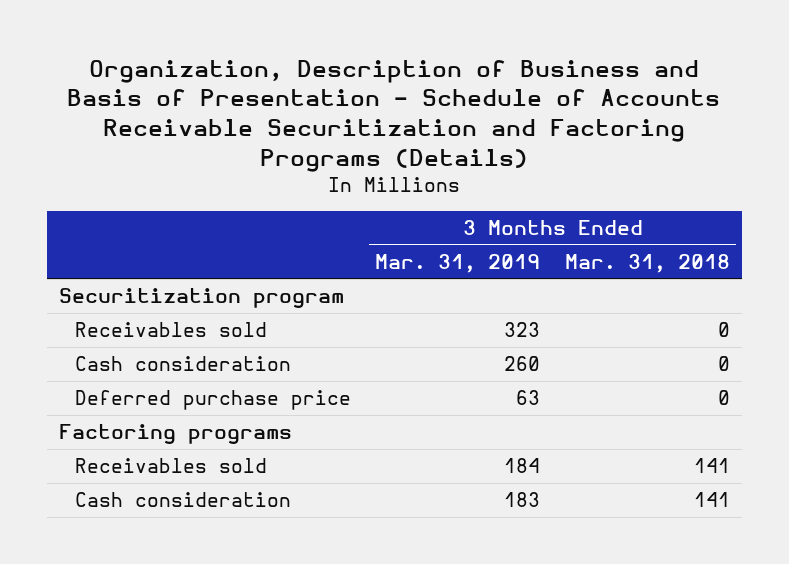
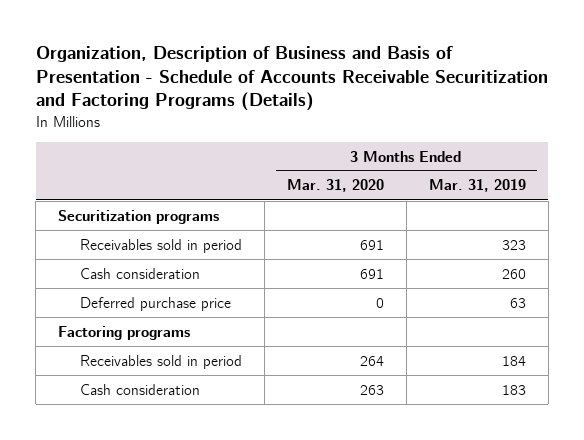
- | 3 Months Ended Mar. 31, 2019 | 3 Months Ended Mar. 31, 2018
+ | 3 Months Ended Mar. 31, 2020 | 3 Months Ended Mar. 31, 2019
- Securitization program
- Receivables sold | 323 | 0
+ Securitization programs
+ Receivables sold in period | 691 | 323
- Receivables sold | 184 | 141
+ Receivables sold in period | 264 | 184

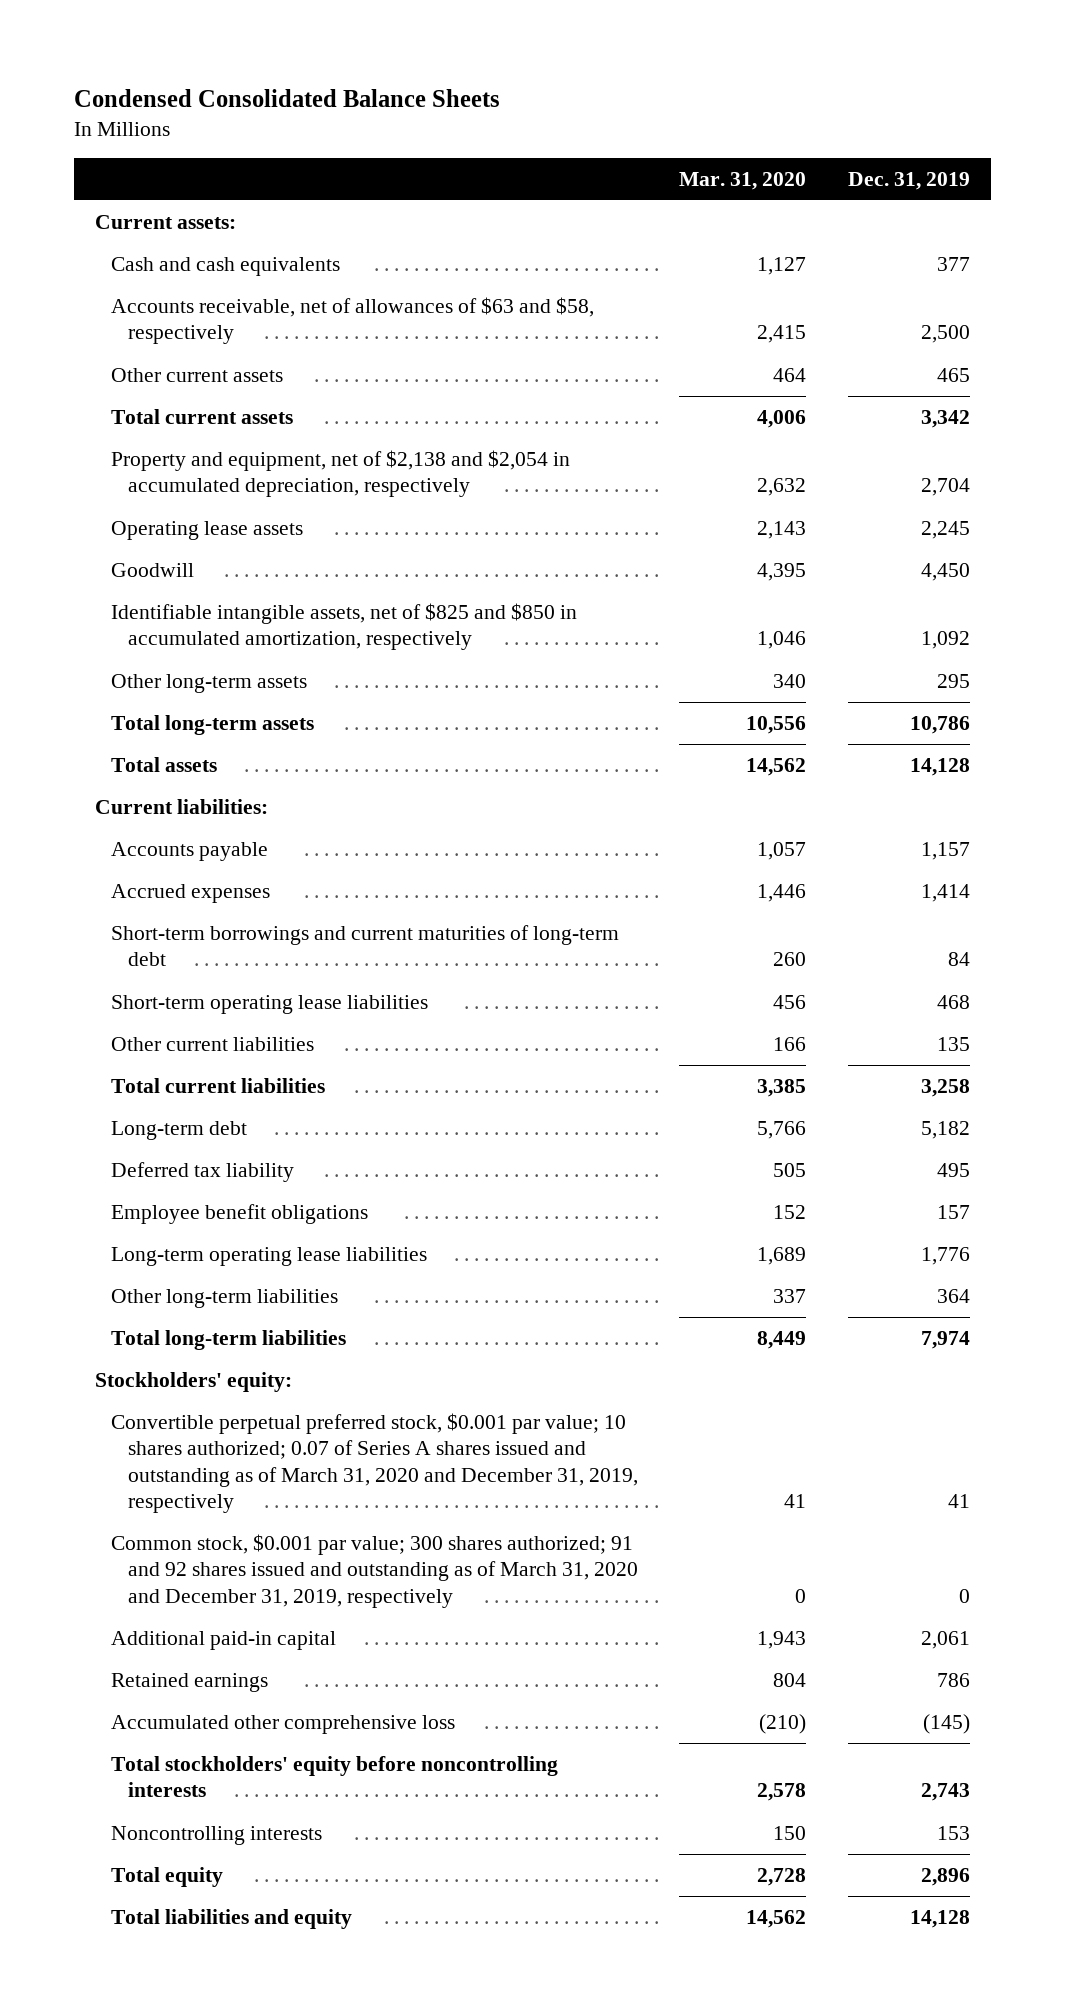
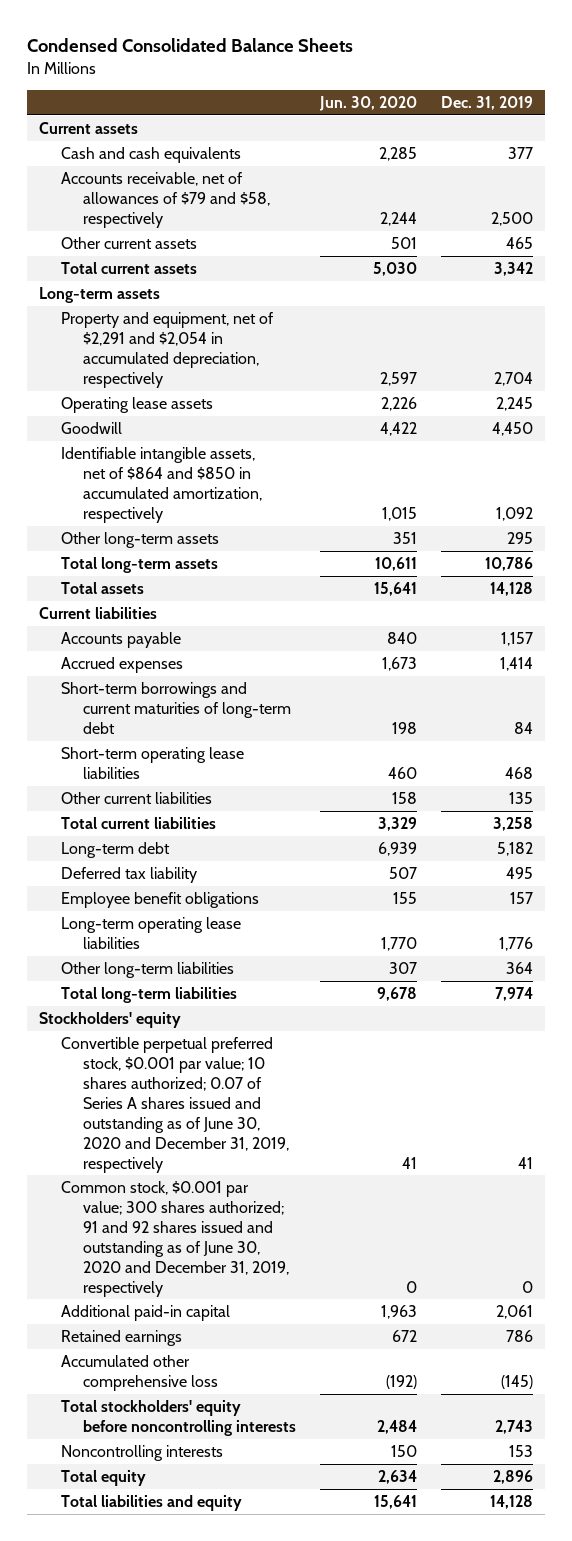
- | Mar. 31, 2020 | Dec. 31, 2019
+ | Jun. 30, 2020 | Dec. 31, 2019
- Current assets:
+ Current assets
- Accounts receivable, net of allowances of $63 and $58, respectively | 2,415 | 2,500
+ Accounts receivable, net of allowances of $79 and $58, respectively | 2,244 | 2,500
- Property and equipment, net of $2,138 and $2,054 in accumulated depreciation, respectively | 2,632 | 2,704
+ Long-term assets
+ Property and equipment, net of $2,291 and $2,054 in accumulated depreciation, respectively | 2,597 | 2,704
- Identifiable intangible assets, net of $825 and $850 in accumulated amortization, respectively | 1,046 | 1,092
+ Identifiable intangible assets, net of $864 and $850 in accumulated amortization, respectively | 1,015 | 1,092
- Current liabilities:
+ Current liabilities
- Stockholders' equity:
- Convertible perpetual preferred stock, $0.001 par value; 10 shares authorized; 0.07 of Series A shares issued and outstanding as of March 31, 2020 and December 31, 2019, respectively | 41 | 41
- Common stock, $0.001 par value; 300 shares authorized; 91 and 92 shares issued and outstanding as of March 31, 2020 and December 31, 2019, respectively | 0 | 0
+ Stockholders' equity
+ Convertible perpetual preferred stock, $0.001 par value; 10 shares authorized; 0.07 of Series A shares issued and outstanding as of June 30, 2020 and December 31, 2019, respectively | 41 | 41
+ Common stock, $0.001 par value; 300 shares authorized; 91 and 92 shares issued and outstanding as of June 30, 2020 and December 31, 2019, respectively | 0 | 0

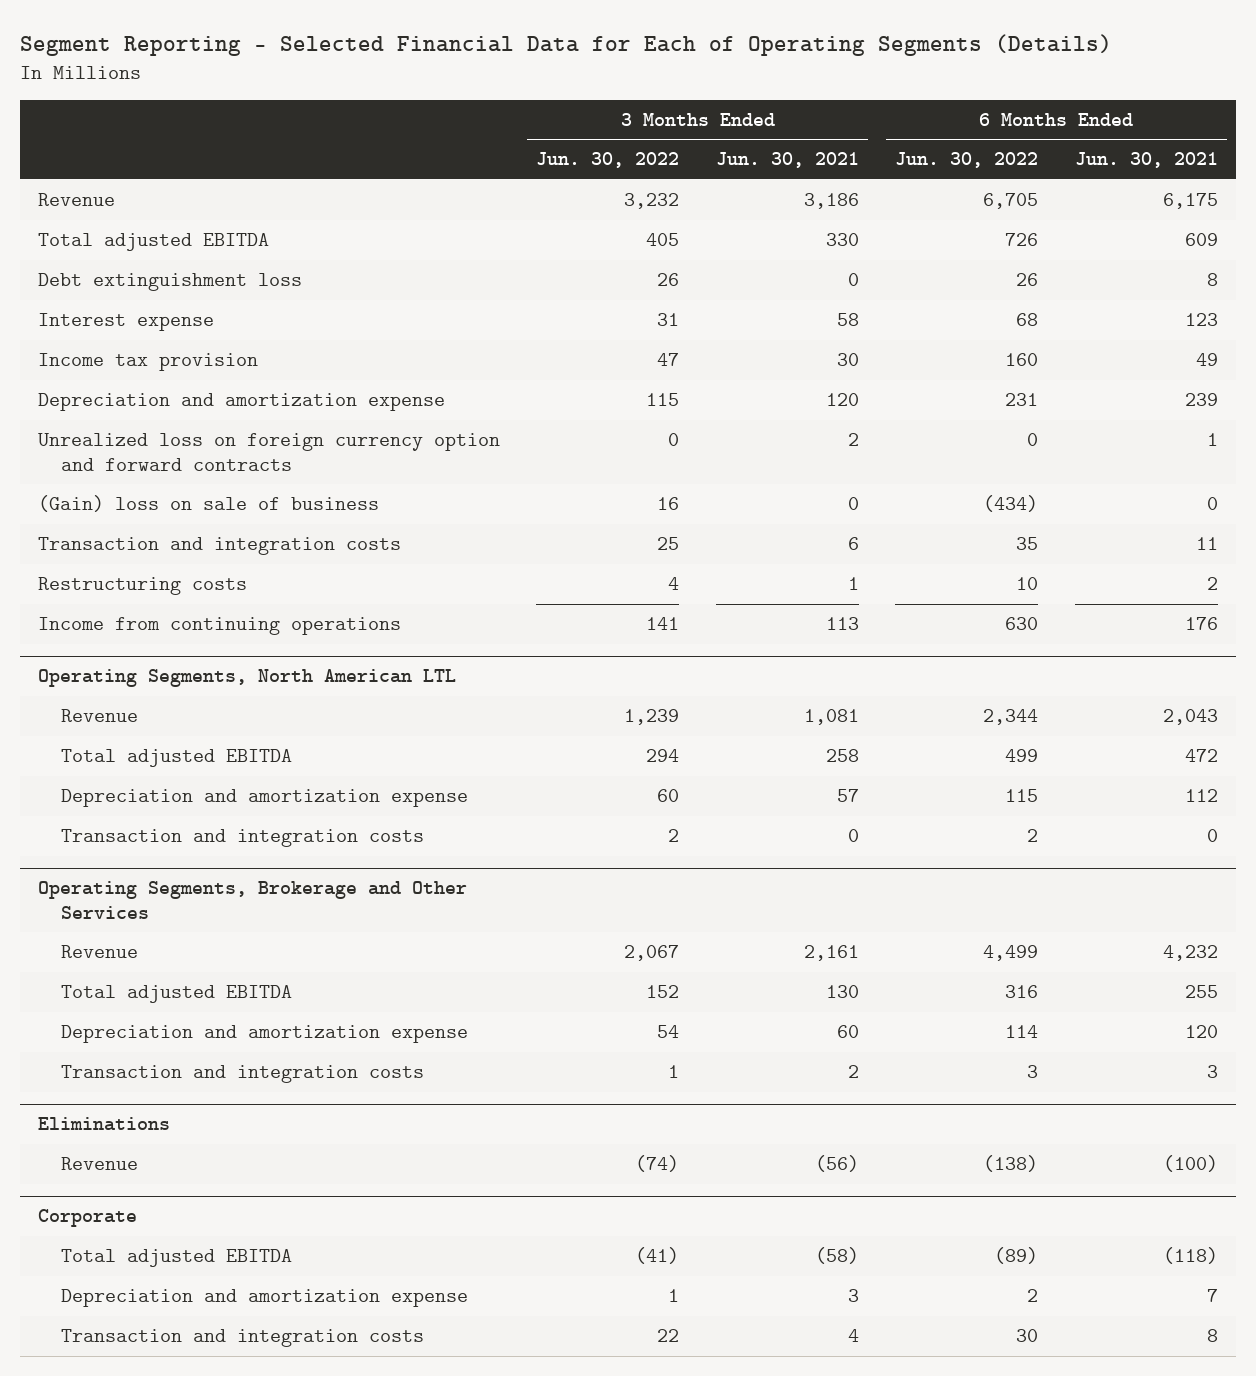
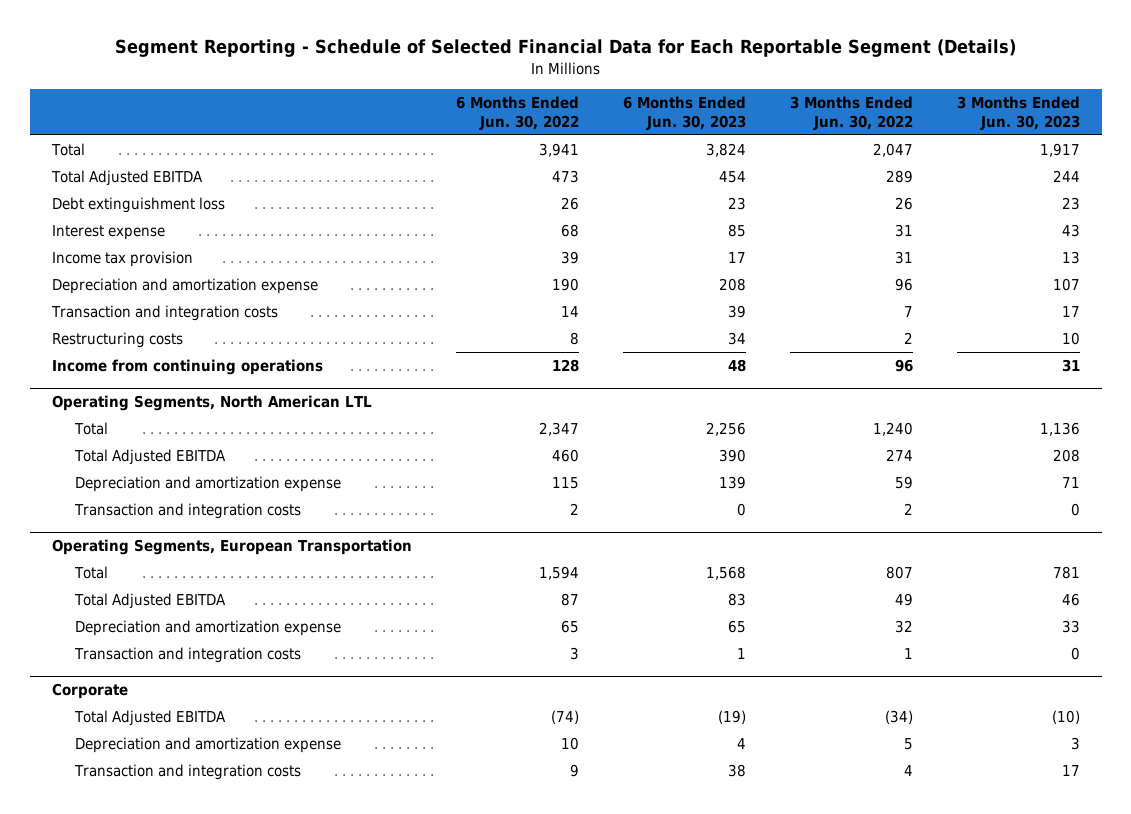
- Segment Reporting - Selected Financial Data for Each of Operating Segments (Details)
+ Segment Reporting - Schedule of Selected Financial Data for Each Reportable Segment (Details)
- | 3 Months Ended Jun. 30, 2022 | 3 Months Ended Jun. 30, 2021 | 6 Months Ended Jun. 30, 2022 | 6 Months Ended Jun. 30, 2021
+ | 6 Months Ended Jun. 30, 2022 | 6 Months Ended Jun. 30, 2023 | 3 Months Ended Jun. 30, 2022 | 3 Months Ended Jun. 30, 2023
- Revenue | 3,232 | 3,186 | 6,705 | 6,175
- Total adjusted EBITDA | 405 | 330 | 726 | 609
+ Total | 3,941 | 3,824 | 2,047 | 1,917
+ Total Adjusted EBITDA | 473 | 454 | 289 | 244
- Income tax provision | 47 | 30 | 160 | 49
- Depreciation and amortization expense | 115 | 120 | 231 | 239
- Unrealized loss on foreign currency option and forward contracts | 0 | 2 | 0 | 1
- (Gain) loss on sale of business | 16 | 0 | (434) | 0
- Transaction and integration costs | 25 | 6 | 35 | 11
- Restructuring costs | 4 | 1 | 10 | 2
- Income from continuing operations | 141 | 113 | 630 | 176
+ Income tax provision | 39 | 17 | 31 | 13
+ Depreciation and amortization expense | 190 | 208 | 96 | 107
+ Transaction and integration costs | 14 | 39 | 7 | 17
+ Restructuring costs | 8 | 34 | 2 | 10
+ Income from continuing operations | 128 | 48 | 96 | 31
@ Operating Segments, North American LTL
- Revenue | 1,239 | 1,081 | 2,344 | 2,043
- Total adjusted EBITDA | 294 | 258 | 499 | 472
- Depreciation and amortization expense | 60 | 57 | 115 | 112
+ Total | 2,347 | 2,256 | 1,240 | 1,136
+ Total Adjusted EBITDA | 460 | 390 | 274 | 208
+ Depreciation and amortization expense | 115 | 139 | 59 | 71
- Operating Segments, Brokerage and Other Services
- Revenue | 2,067 | 2,161 | 4,499 | 4,232
- Total adjusted EBITDA | 152 | 130 | 316 | 255
- Depreciation and amortization expense | 54 | 60 | 114 | 120
+ Operating Segments, European Transportation
+ Total | 1,594 | 1,568 | 807 | 781
+ Total Adjusted EBITDA | 87 | 83 | 49 | 46
+ Depreciation and amortization expense | 65 | 65 | 32 | 33
- Eliminations
- Revenue | (74) | (56) | (138) | (100)
@ Corporate
- Total adjusted EBITDA | (41) | (58) | (89) | (118)
- Depreciation and amortization expense | 1 | 3 | 2 | 7
- Transaction and integration costs | 22 | 4 | 30 | 8
+ Total Adjusted EBITDA | (74) | (19) | (34) | (10)
+ Depreciation and amortization expense | 10 | 4 | 5 | 3
+ Transaction and integration costs | 9 | 38 | 4 | 17

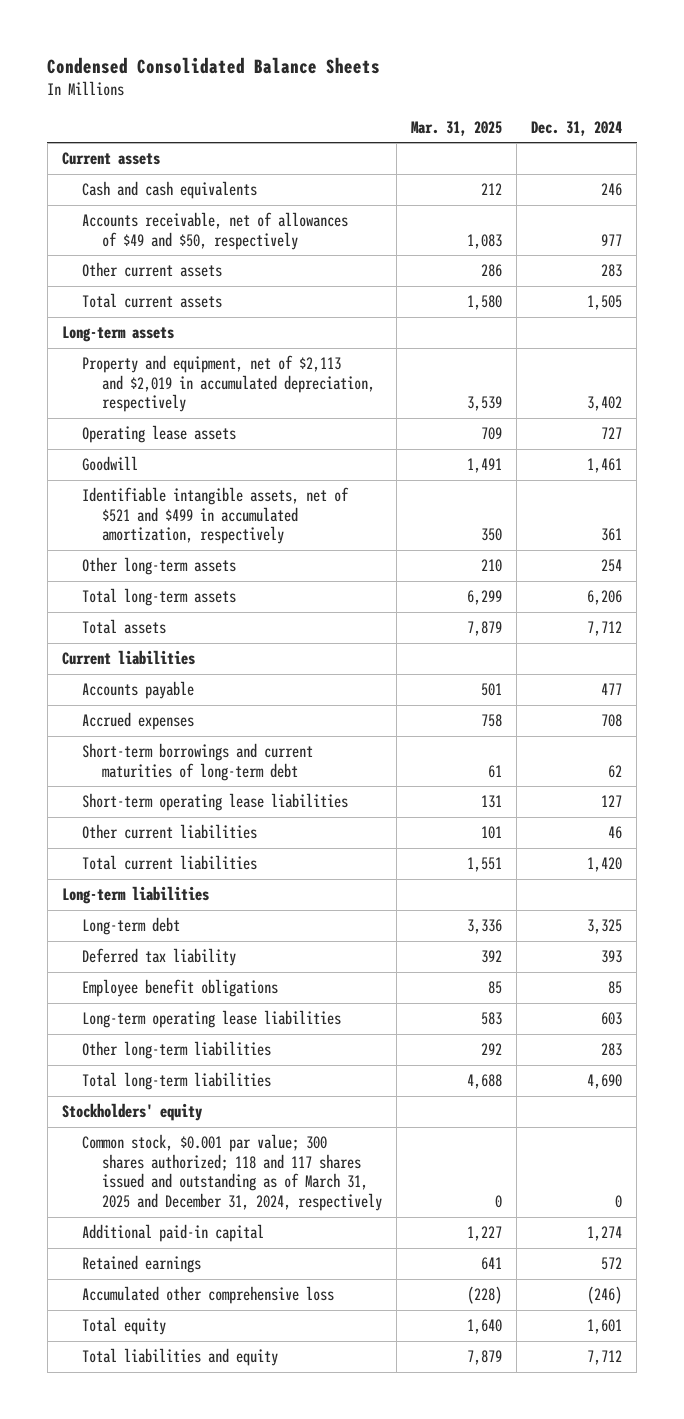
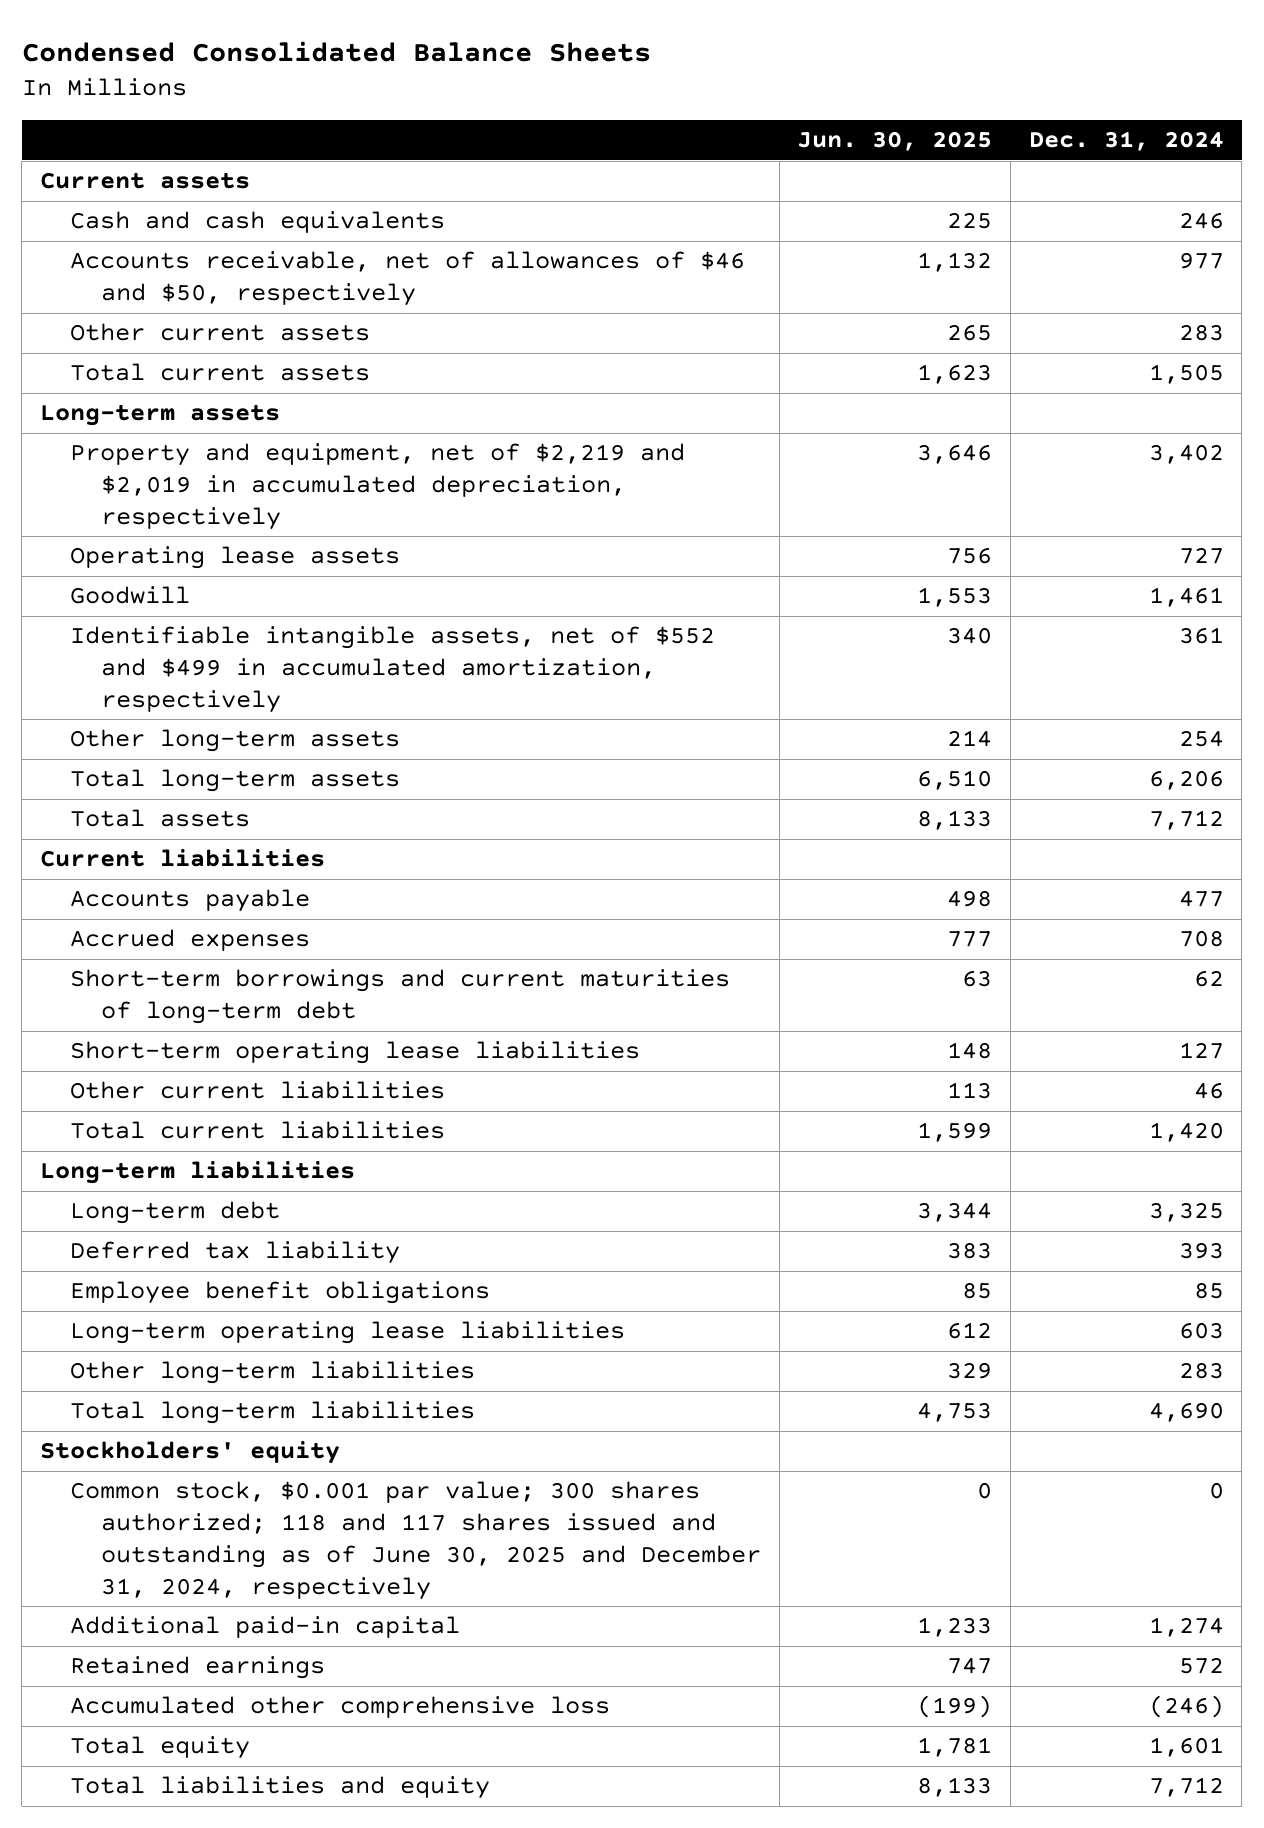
- | Mar. 31, 2025 | Dec. 31, 2024
+ | Jun. 30, 2025 | Dec. 31, 2024
- Accounts receivable, net of allowances of $49 and $50, respectively | 1,083 | 977
+ Accounts receivable, net of allowances of $46 and $50, respectively | 1,132 | 977
- Property and equipment, net of $2,113 and $2,019 in accumulated depreciation, respectively | 3,539 | 3,402
+ Property and equipment, net of $2,219 and $2,019 in accumulated depreciation, respectively | 3,646 | 3,402
- Identifiable intangible assets, net of $521 and $499 in accumulated amortization, respectively | 350 | 361
+ Identifiable intangible assets, net of $552 and $499 in accumulated amortization, respectively | 340 | 361
- Common stock, $0.001 par value; 300 shares authorized; 118 and 117 shares issued and outstanding as of March 31, 2025 and December 31, 2024, respectively | 0 | 0
+ Common stock, $0.001 par value; 300 shares authorized; 118 and 117 shares issued and outstanding as of June 30, 2025 and December 31, 2024, respectively | 0 | 0

